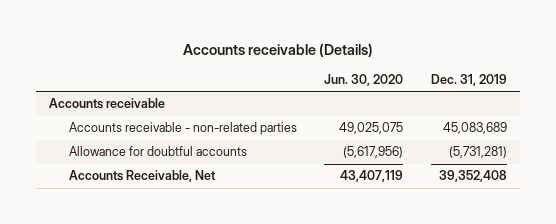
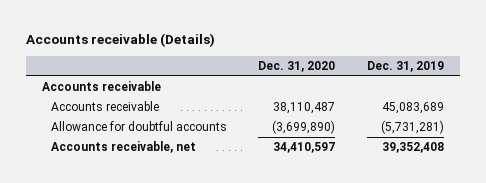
- | Jun. 30, 2020 | Dec. 31, 2019
+ | Dec. 31, 2020 | Dec. 31, 2019
- Accounts receivable - non-related parties | 49,025,075 | 45,083,689
+ Accounts receivable | 38,110,487 | 45,083,689
- Accounts Receivable, Net | 43,407,119 | 39,352,408
+ Accounts receivable, net | 34,410,597 | 39,352,408

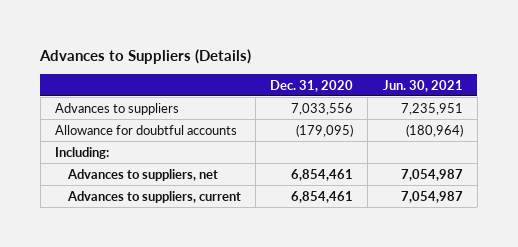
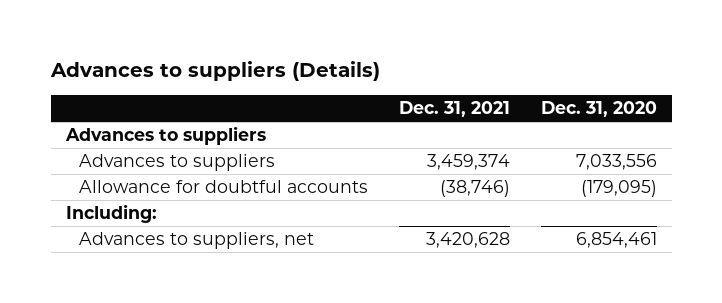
- Advances to Suppliers (Details)
+ Advances to suppliers (Details)
- | Dec. 31, 2020 | Jun. 30, 2021
+ | Dec. 31, 2021 | Dec. 31, 2020
+ Advances to suppliers
- Advances to suppliers, current | 6,854,461 | 7,054,987

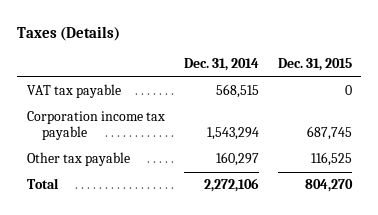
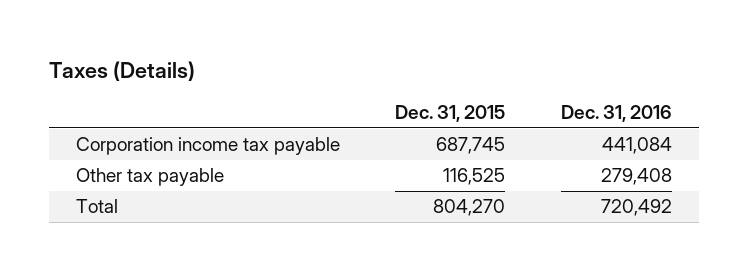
- | Dec. 31, 2014 | Dec. 31, 2015
+ | Dec. 31, 2015 | Dec. 31, 2016
- VAT tax payable | 568,515 | 0

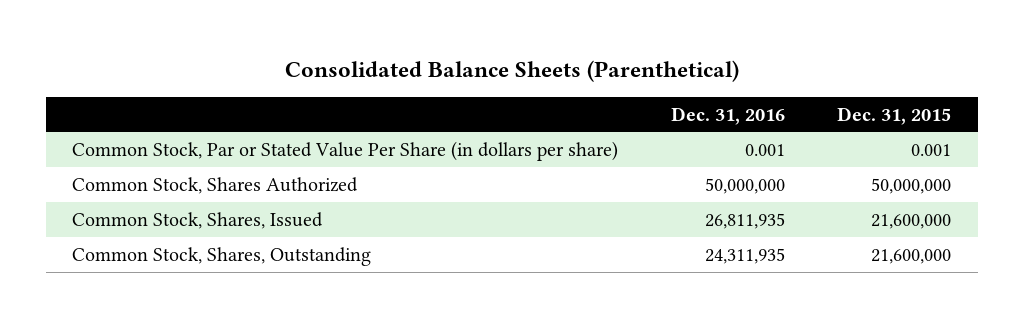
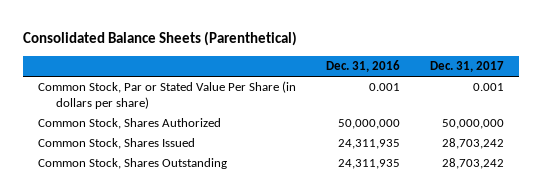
- | Dec. 31, 2016 | Dec. 31, 2015
+ | Dec. 31, 2016 | Dec. 31, 2017
- Common Stock, Shares, Issued | 26,811,935 | 21,600,000
- Common Stock, Shares, Outstanding | 24,311,935 | 21,600,000
+ Common Stock, Shares Issued | 24,311,935 | 28,703,242
+ Common Stock, Shares Outstanding | 24,311,935 | 28,703,242

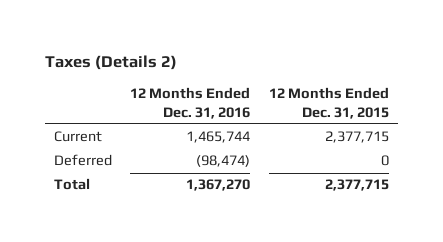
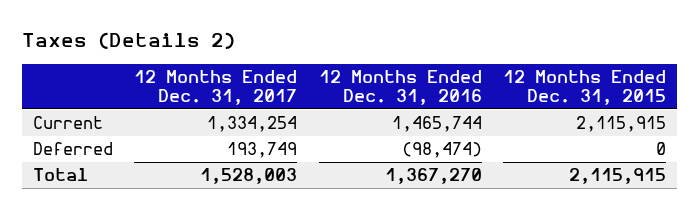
- | 12 Months Ended Dec. 31, 2016 | 12 Months Ended Dec. 31, 2015
+ | 12 Months Ended Dec. 31, 2017 | 12 Months Ended Dec. 31, 2016 | 12 Months Ended Dec. 31, 2015
- Current | 1,465,744 | 2,377,715
+ Current | 1,334,254 | 1,465,744 | 2,115,915
- Total | 1,367,270 | 2,377,715
+ Total | 1,528,003 | 1,367,270 | 2,115,915

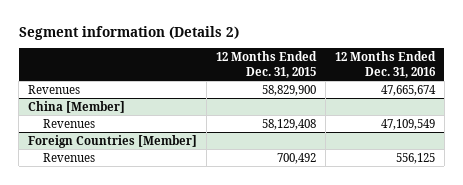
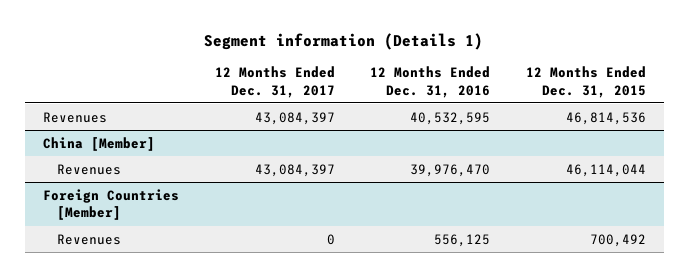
- Segment information (Details 2)
+ Segment information (Details 1)
- | 12 Months Ended Dec. 31, 2015 | 12 Months Ended Dec. 31, 2016
+ | 12 Months Ended Dec. 31, 2017 | 12 Months Ended Dec. 31, 2016 | 12 Months Ended Dec. 31, 2015
- Revenues | 58,829,900 | 47,665,674
+ Revenues | 43,084,397 | 40,532,595 | 46,814,536
@ China [Member]
- Revenues | 58,129,408 | 47,109,549
+ Revenues | 43,084,397 | 39,976,470 | 46,114,044

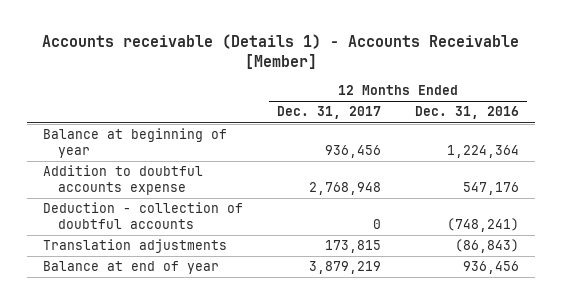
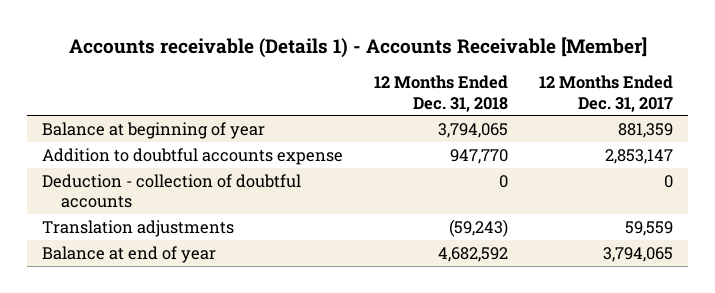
- | 12 Months Ended Dec. 31, 2017 | 12 Months Ended Dec. 31, 2016
+ | 12 Months Ended Dec. 31, 2018 | 12 Months Ended Dec. 31, 2017
- Balance at beginning of year | 936,456 | 1,224,364
- Addition to doubtful accounts expense | 2,768,948 | 547,176
+ Balance at beginning of year | 3,794,065 | 881,359
+ Addition to doubtful accounts expense | 947,770 | 2,853,147
- Translation adjustments | 173,815 | (86,843)
- Balance at end of year | 3,879,219 | 936,456
+ Translation adjustments | (59,243) | 59,559
+ Balance at end of year | 4,682,592 | 3,794,065

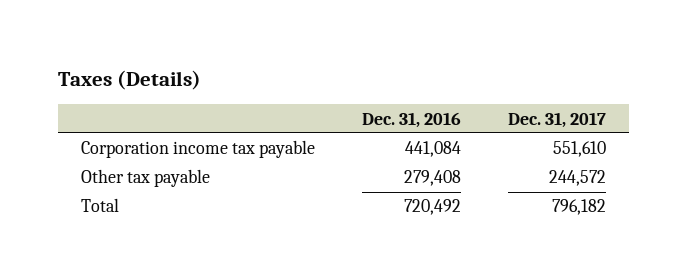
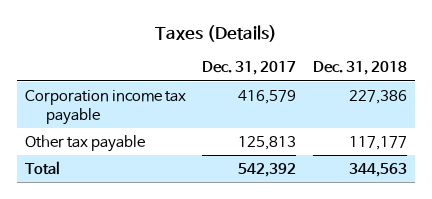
- | Dec. 31, 2016 | Dec. 31, 2017
+ | Dec. 31, 2017 | Dec. 31, 2018
- Corporation income tax payable | 441,084 | 551,610
- Other tax payable | 279,408 | 244,572
- Total | 720,492 | 796,182
+ Corporation income tax payable | 416,579 | 227,386
+ Other tax payable | 125,813 | 117,177
+ Total | 542,392 | 344,563

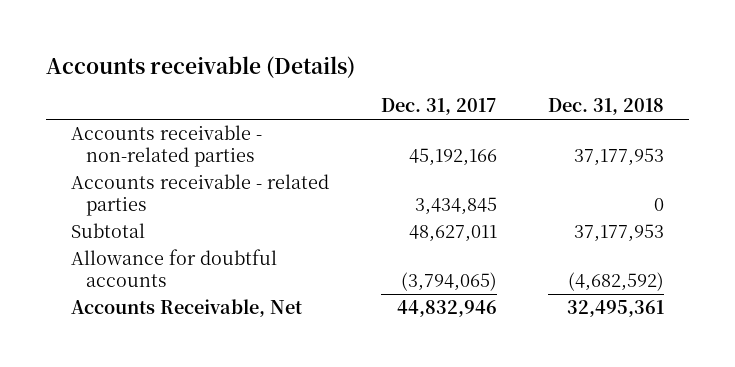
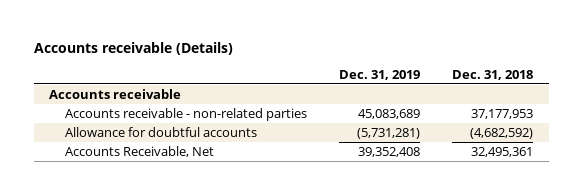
- | Dec. 31, 2017 | Dec. 31, 2018
+ | Dec. 31, 2019 | Dec. 31, 2018
+ Accounts receivable
- Accounts receivable - related parties | 3,434,845 | 0
- Subtotal | 48,627,011 | 37,177,953

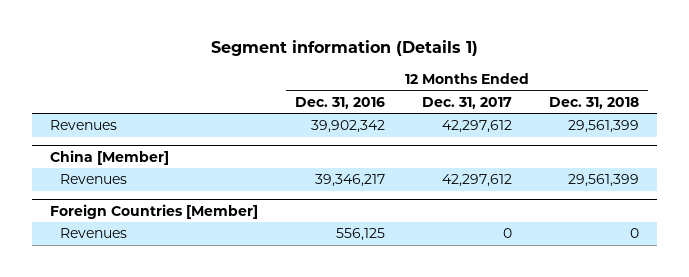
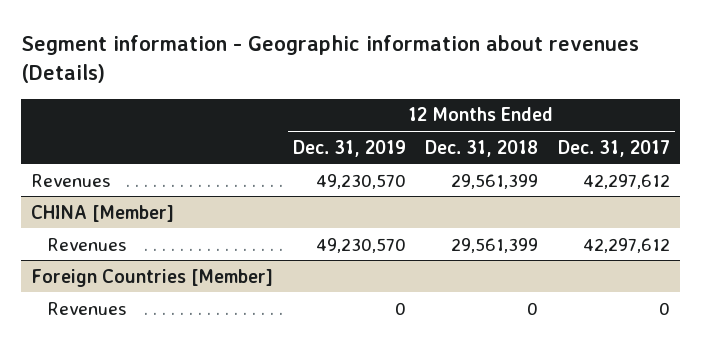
- Segment information (Details 1)
+ Segment information - Geographic information about revenues (Details)
- | 12 Months Ended Dec. 31, 2016 | 12 Months Ended Dec. 31, 2017 | 12 Months Ended Dec. 31, 2018
+ | 12 Months Ended Dec. 31, 2019 | 12 Months Ended Dec. 31, 2018 | 12 Months Ended Dec. 31, 2017
- China [Member]
+ CHINA [Member]

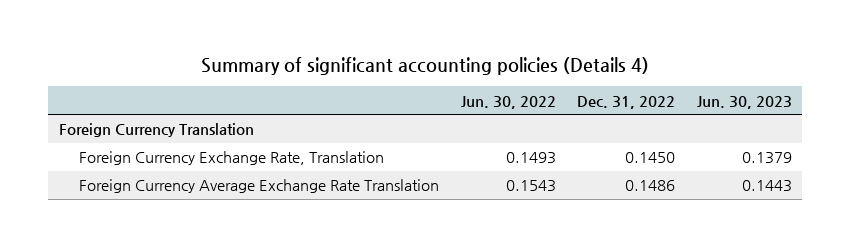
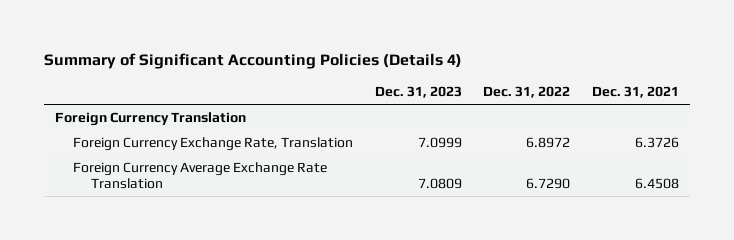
- Summary of significant accounting policies (Details 4)
+ Summary of Significant Accounting Policies (Details 4)
- | Jun. 30, 2022 | Dec. 31, 2022 | Jun. 30, 2023
+ | Dec. 31, 2023 | Dec. 31, 2022 | Dec. 31, 2021
- Foreign Currency Exchange Rate, Translation | 0.1493 | 0.1450 | 0.1379
- Foreign Currency Average Exchange Rate Translation | 0.1543 | 0.1486 | 0.1443
+ Foreign Currency Exchange Rate, Translation | 7.0999 | 6.8972 | 6.3726
+ Foreign Currency Average Exchange Rate Translation | 7.0809 | 6.7290 | 6.4508

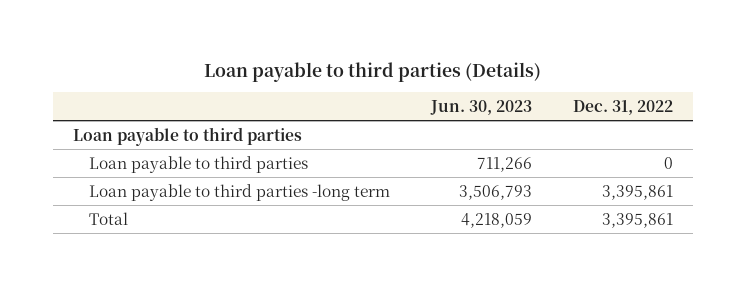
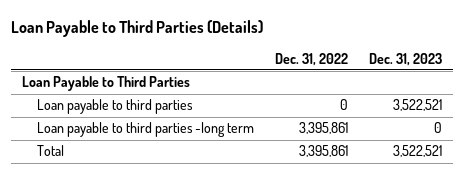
- Loan payable to third parties (Details)
+ Loan Payable to Third Parties (Details)
- | Jun. 30, 2023 | Dec. 31, 2022
+ | Dec. 31, 2022 | Dec. 31, 2023
- Loan payable to third parties
+ Loan Payable to Third Parties

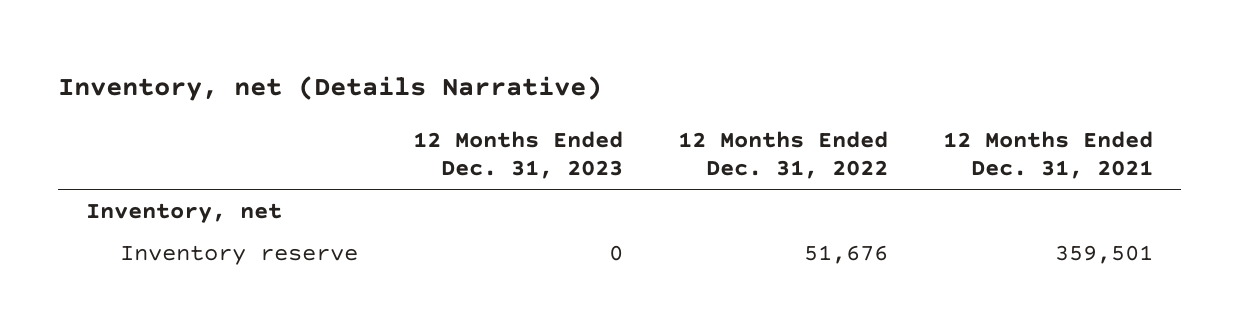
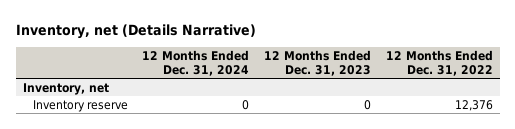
- | 12 Months Ended Dec. 31, 2023 | 12 Months Ended Dec. 31, 2022 | 12 Months Ended Dec. 31, 2021
+ | 12 Months Ended Dec. 31, 2024 | 12 Months Ended Dec. 31, 2023 | 12 Months Ended Dec. 31, 2022
- Inventory reserve | 0 | 51,676 | 359,501
+ Inventory reserve | 0 | 0 | 12,376

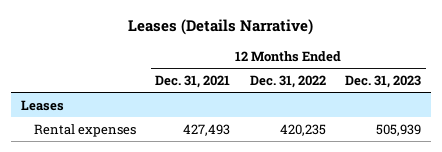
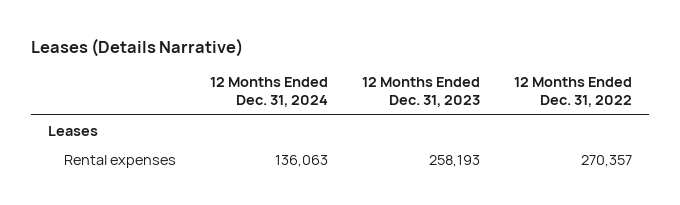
- | 12 Months Ended Dec. 31, 2021 | 12 Months Ended Dec. 31, 2022 | 12 Months Ended Dec. 31, 2023
+ | 12 Months Ended Dec. 31, 2024 | 12 Months Ended Dec. 31, 2023 | 12 Months Ended Dec. 31, 2022
- Rental expenses | 427,493 | 420,235 | 505,939
+ Rental expenses | 136,063 | 258,193 | 270,357

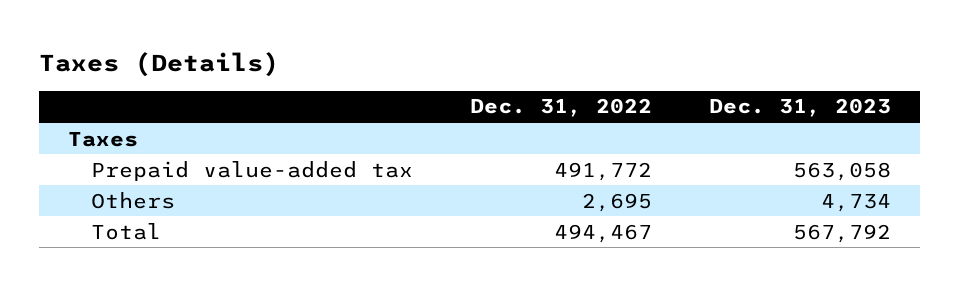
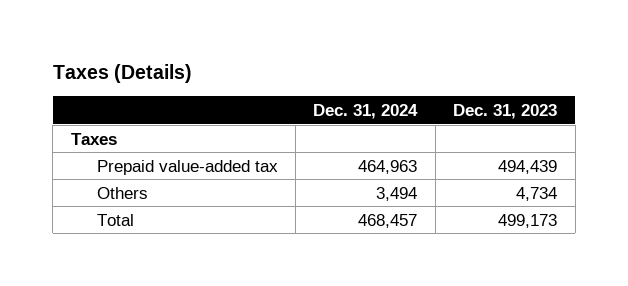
- | Dec. 31, 2022 | Dec. 31, 2023
+ | Dec. 31, 2024 | Dec. 31, 2023
- Prepaid value-added tax | 491,772 | 563,058
+ Prepaid value-added tax | 464,963 | 494,439
- Total | 494,467 | 567,792
+ Total | 468,457 | 499,173

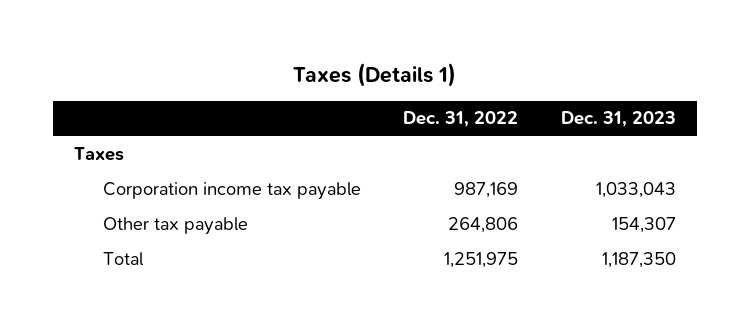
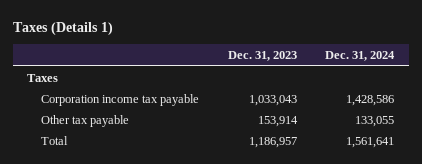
- | Dec. 31, 2022 | Dec. 31, 2023
+ | Dec. 31, 2023 | Dec. 31, 2024
- Other tax payable | 264,806 | 154,307
- Total | 1,251,975 | 1,187,350
+ Other tax payable | 153,914 | 133,055
+ Total | 1,186,957 | 1,561,641

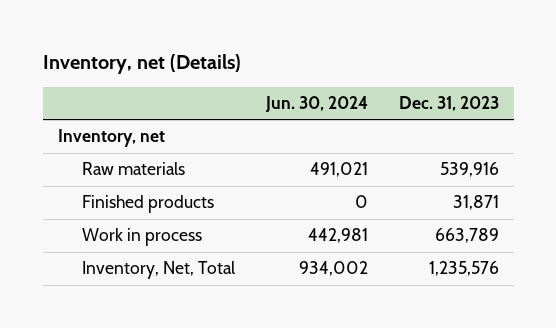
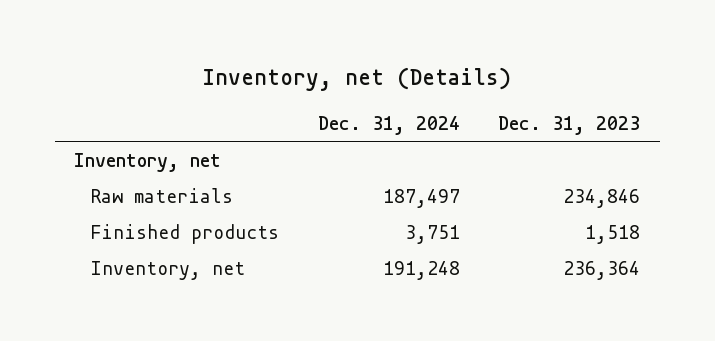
- | Jun. 30, 2024 | Dec. 31, 2023
+ | Dec. 31, 2024 | Dec. 31, 2023
- Raw materials | 491,021 | 539,916
- Finished products | 0 | 31,871
- Work in process | 442,981 | 663,789
- Inventory, Net, Total | 934,002 | 1,235,576
+ Raw materials | 187,497 | 234,846
+ Finished products | 3,751 | 1,518
+ Inventory, net | 191,248 | 236,364

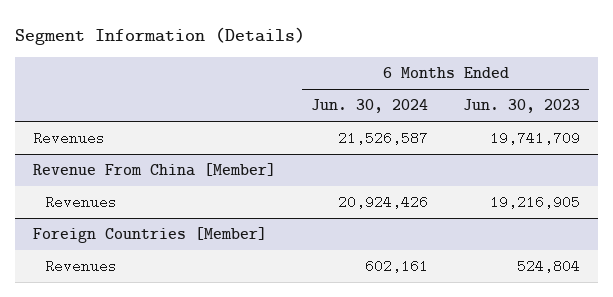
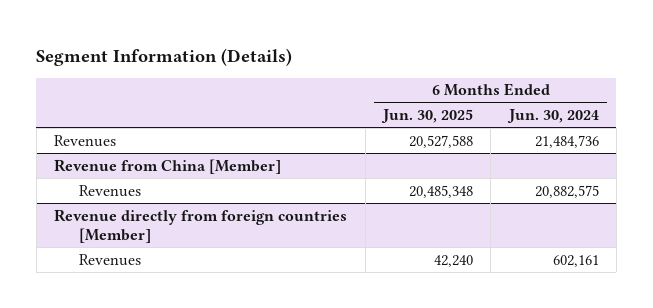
- | 6 Months Ended Jun. 30, 2024 | 6 Months Ended Jun. 30, 2023
+ | 6 Months Ended Jun. 30, 2025 | 6 Months Ended Jun. 30, 2024
- Revenues | 21,526,587 | 19,741,709
- Revenue From China [Member]
- Revenues | 20,924,426 | 19,216,905
- Foreign Countries [Member]
+ Revenues | 20,527,588 | 21,484,736
+ Revenue from China [Member]
+ Revenues | 20,485,348 | 20,882,575
+ Revenue directly from foreign countries [Member]

